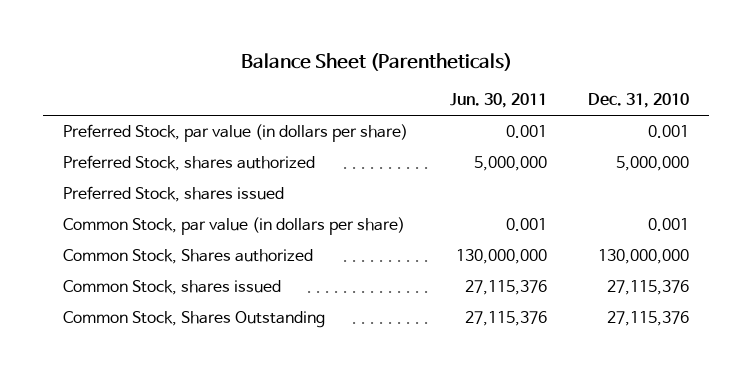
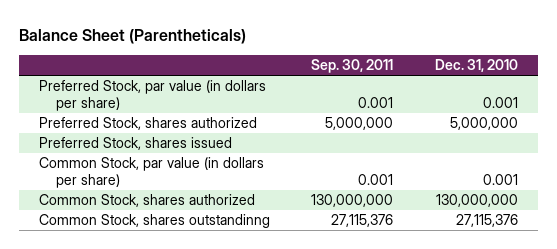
- | Jun. 30, 2011 | Dec. 31, 2010
+ | Sep. 30, 2011 | Dec. 31, 2010
- Common Stock, Shares authorized | 130,000,000 | 130,000,000
- Common Stock, shares issued | 27,115,376 | 27,115,376
- Common Stock, Shares Outstanding | 27,115,376 | 27,115,376
+ Common Stock, shares authorized | 130,000,000 | 130,000,000
+ Common Stock, shares outstandinng | 27,115,376 | 27,115,376

